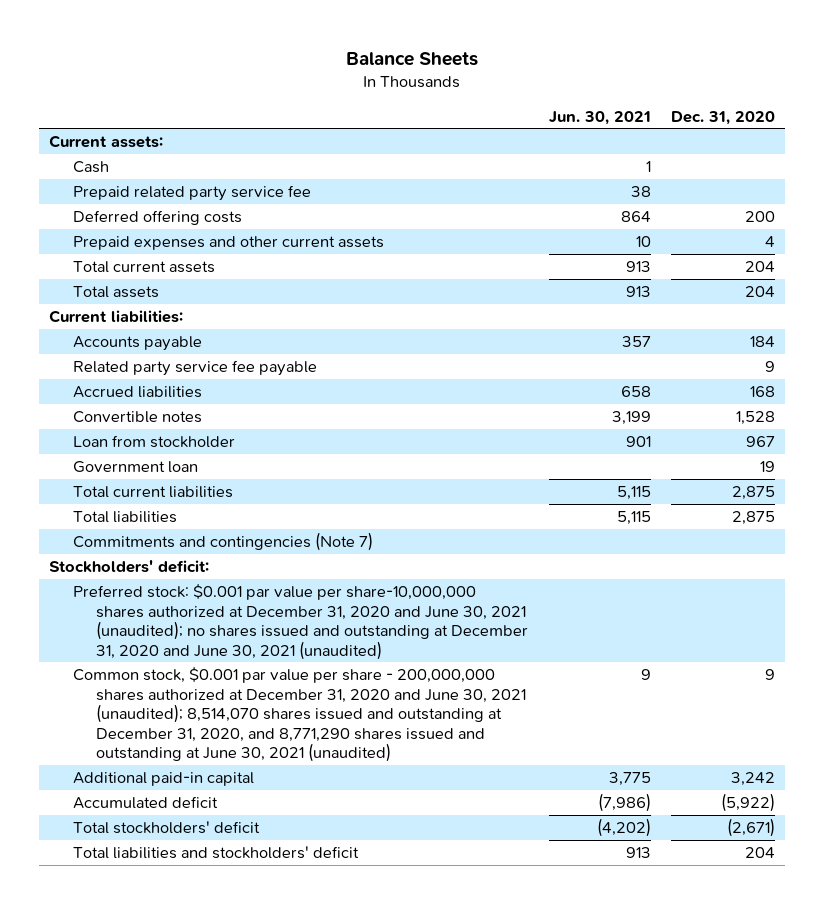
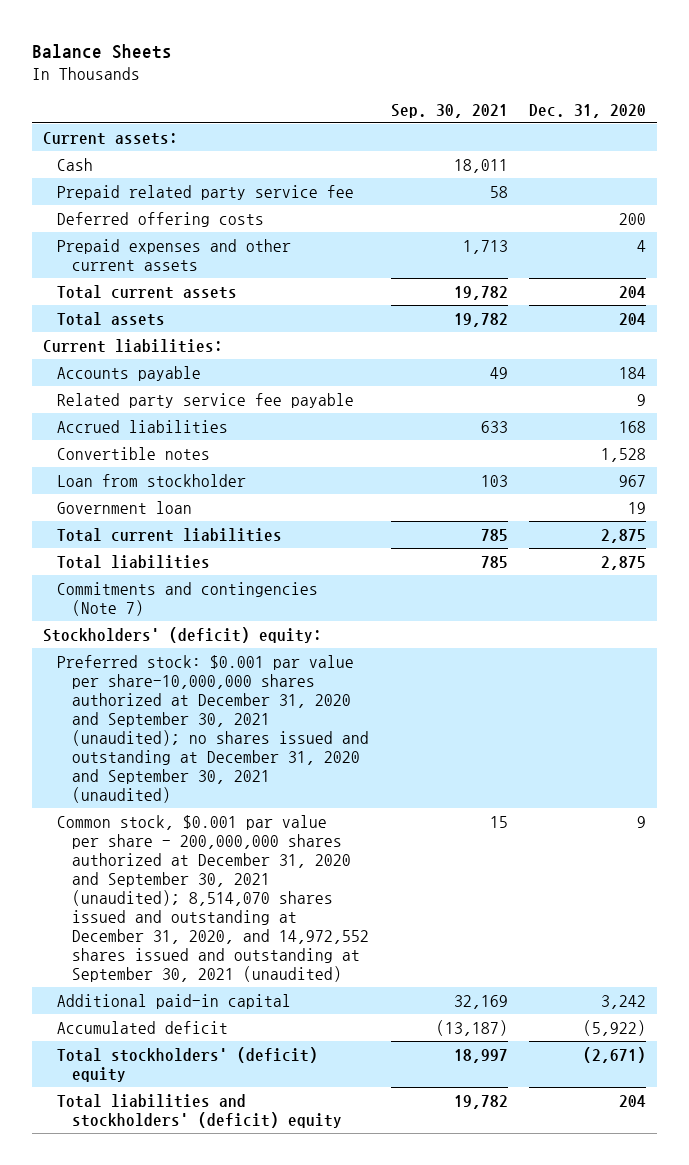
- | Jun. 30, 2021 | Dec. 31, 2020
+ | Sep. 30, 2021 | Dec. 31, 2020
- Stockholders' deficit:
- Preferred stock: $0.001 par value per share-10,000,000 shares authorized at December 31, 2020 and June 30, 2021 (unaudited); no shares issued and outstanding at December 31, 2020 and June 30, 2021 (unaudited)
- Common stock, $0.001 par value per share - 200,000,000 shares authorized at December 31, 2020 and June 30, 2021 (unaudited); 8,514,070 shares issued and outstanding at December 31, 2020, and 8,771,290 shares issued and outstanding at June 30, 2021 (unaudited) | 9 | 9
+ Stockholders' (deficit) equity:
+ Preferred stock: $0.001 par value per share-10,000,000 shares authorized at December 31, 2020 and September 30, 2021 (unaudited); no shares issued and outstanding at December 31, 2020 and September 30, 2021 (unaudited)
+ Common stock, $0.001 par value per share - 200,000,000 shares authorized at December 31, 2020 and September 30, 2021 (unaudited); 8,514,070 shares issued and outstanding at December 31, 2020, and 14,972,552 shares issued and outstanding at September 30, 2021 (unaudited) | 15 | 9
- Total stockholders' deficit | (4,202) | (2,671)
- Total liabilities and stockholders' deficit | 913 | 204
+ Total stockholders' (deficit) equity | 18,997 | (2,671)
+ Total liabilities and stockholders' (deficit) equity | 19,782 | 204

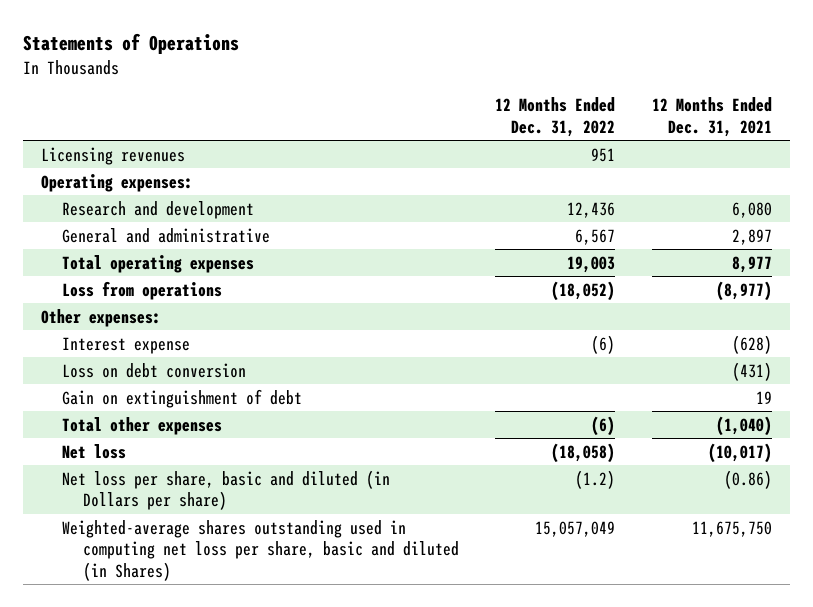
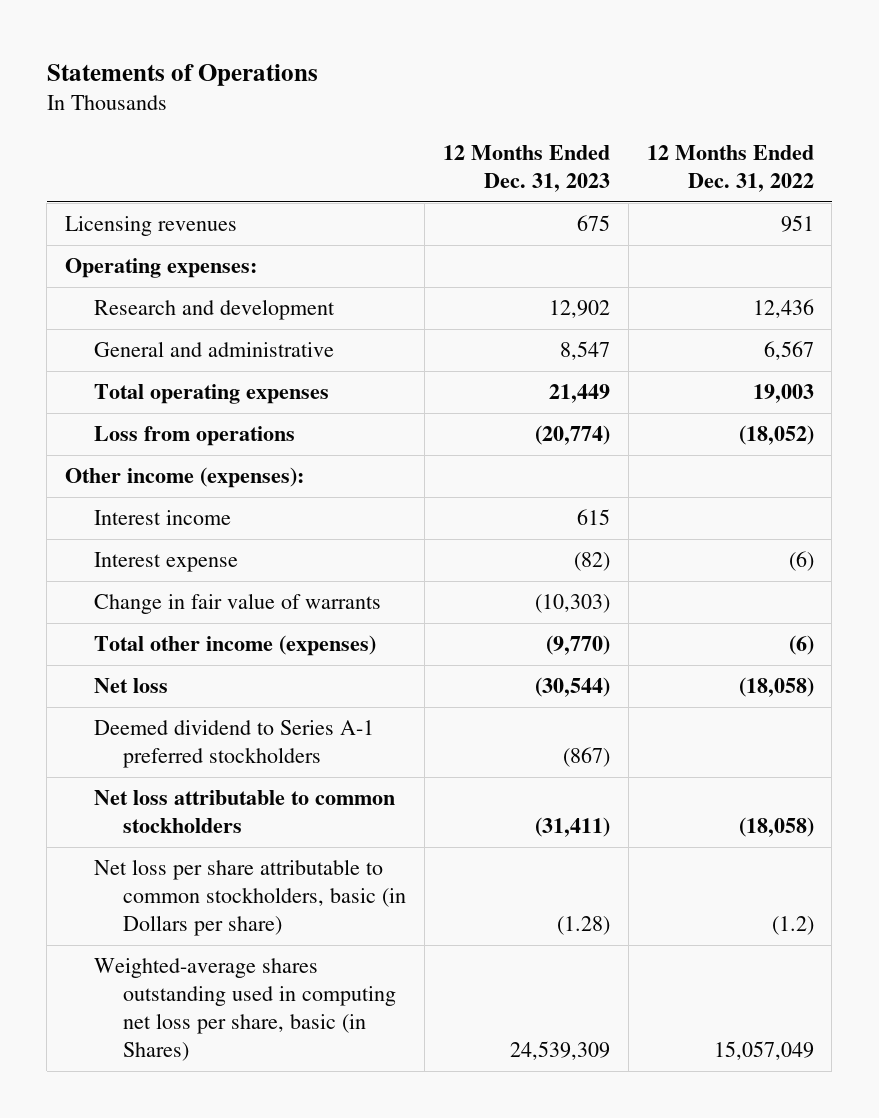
- | 12 Months Ended Dec. 31, 2022 | 12 Months Ended Dec. 31, 2021
+ | 12 Months Ended Dec. 31, 2023 | 12 Months Ended Dec. 31, 2022
- Other expenses:
+ Other income (expenses):
+ Interest income | 615 |
- Loss on debt conversion | | (431)
- Gain on extinguishment of debt | | 19
- Total other expenses | (6) | (1,040)
+ Change in fair value of warrants | (10,303) |
+ Total other income (expenses) | (9,770) | (6)
- Net loss per share, basic and diluted (in Dollars per share) | (1.2) | (0.86)
- Weighted-average shares outstanding used in computing net loss per share, basic and diluted (in Shares) | 15,057,049 | 11,675,750
+ Deemed dividend to Series A-1 preferred stockholders | (867) |
+ Net loss attributable to common stockholders | (31,411) | (18,058)
+ Net loss per share attributable to common stockholders, basic (in Dollars per share) | (1.28) | (1.2)
+ Weighted-average shares outstanding used in computing net loss per share, basic (in Shares) | 24,539,309 | 15,057,049

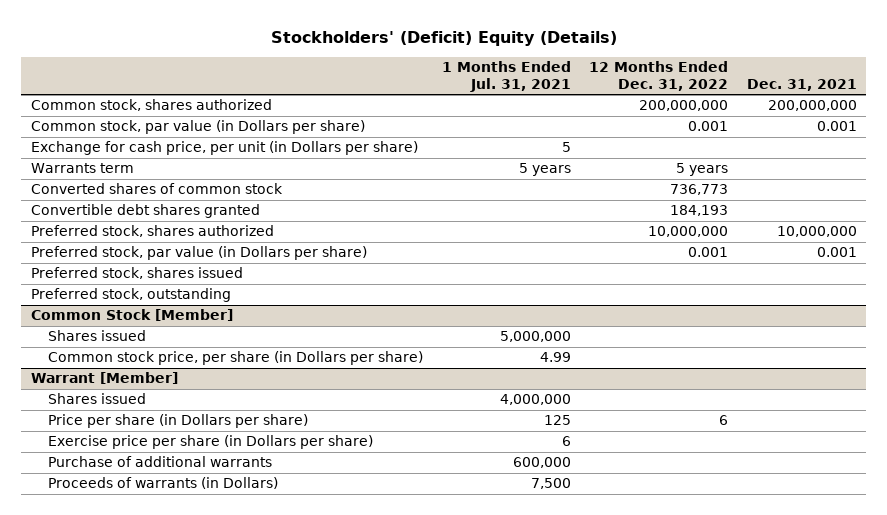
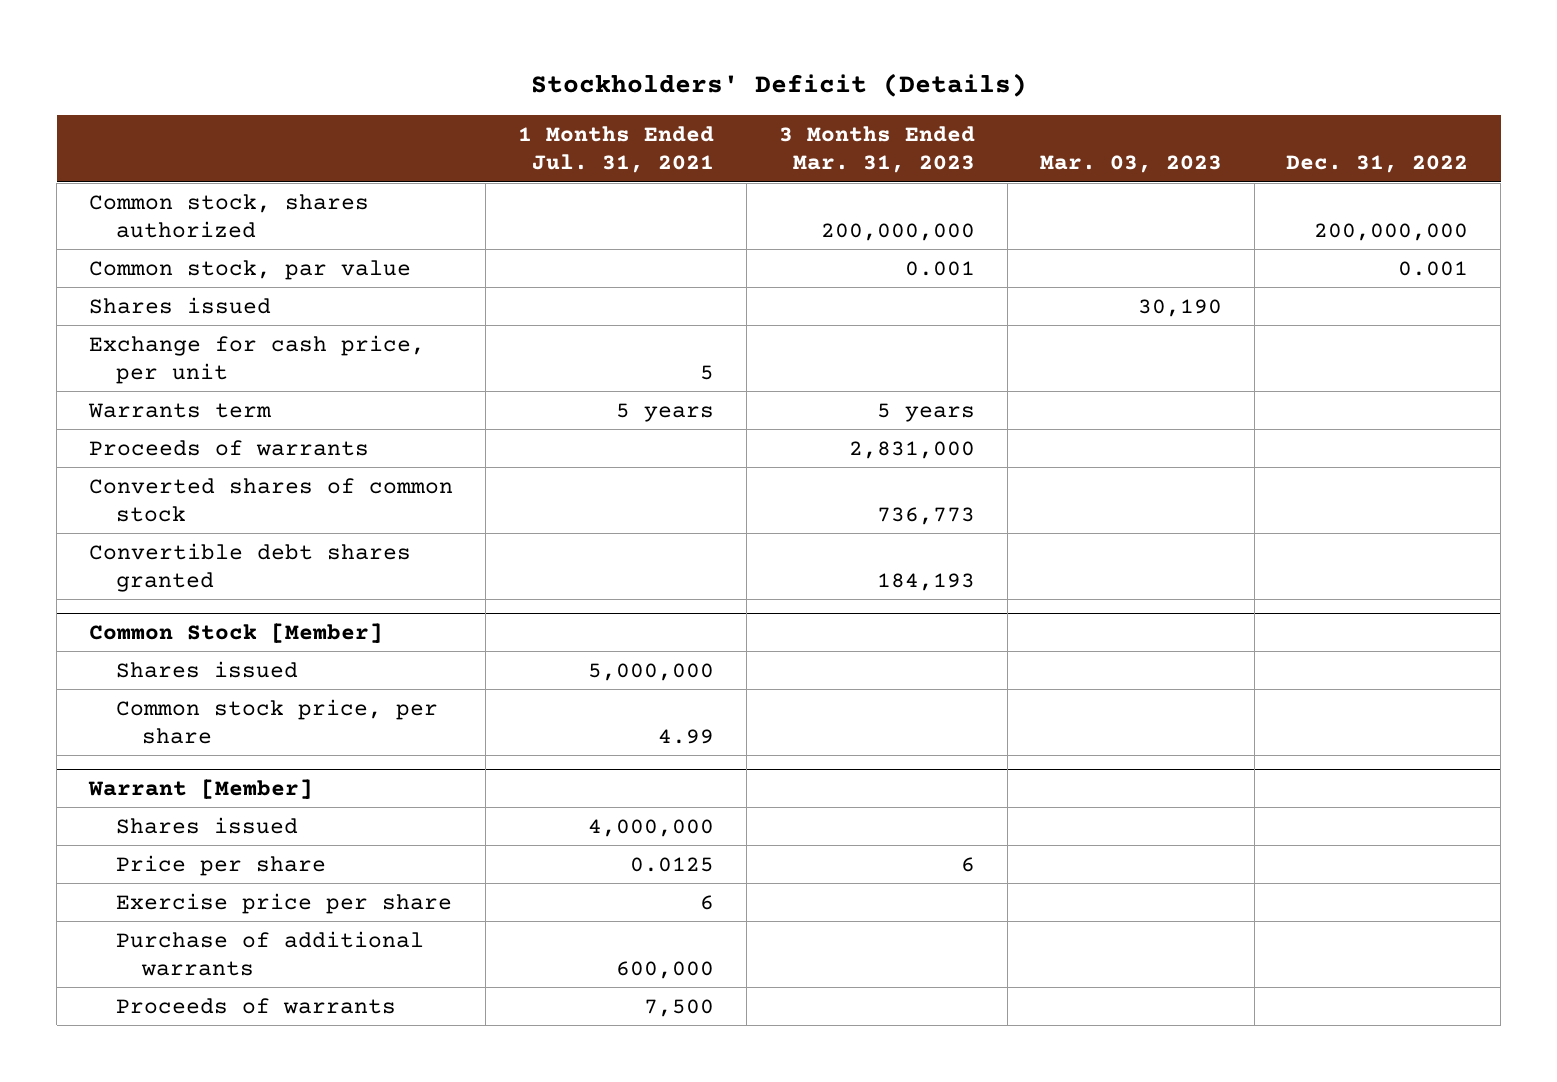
- Stockholders' (Deficit) Equity (Details)
+ Stockholders' Deficit (Details)
- | 1 Months Ended Jul. 31, 2021 | 12 Months Ended Dec. 31, 2022 | Dec. 31, 2021
+ | 1 Months Ended Jul. 31, 2021 | 3 Months Ended Mar. 31, 2023 | Mar. 03, 2023 | Dec. 31, 2022
- Common stock, par value (in Dollars per share) | | 0.001 | 0.001
- Exchange for cash price, per unit (in Dollars per share) | 5 | |
+ Common stock, par value | | 0.001 | | 0.001
+ Shares issued | | | 30,190 |
+ Exchange for cash price, per unit | 5 | | |
+ Proceeds of warrants | | 2,831,000 | |
- Preferred stock, shares authorized | | 10,000,000 | 10,000,000
- Preferred stock, par value (in Dollars per share) | | 0.001 | 0.001
- Preferred stock, shares issued
- Preferred stock, outstanding
@ Common Stock [Member]
- Common stock price, per share (in Dollars per share) | 4.99 | |
+ Common stock price, per share | 4.99 | | |
@ Warrant [Member]
- Price per share (in Dollars per share) | 125 | 6 |
- Exercise price per share (in Dollars per share) | 6 | |
+ Price per share | 0.0125 | 6 | |
+ Exercise price per share | 6 | | |
- Proceeds of warrants (in Dollars) | 7,500 | |
+ Proceeds of warrants | 7,500 | | |

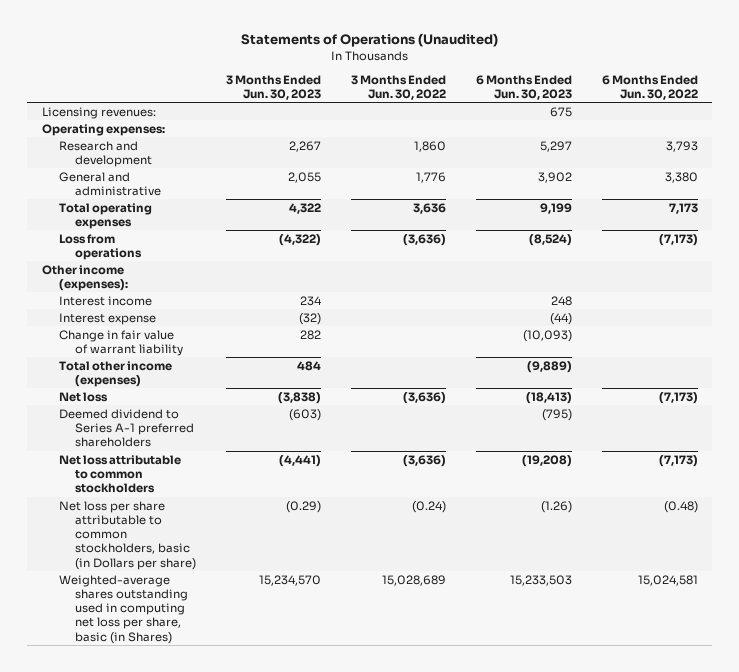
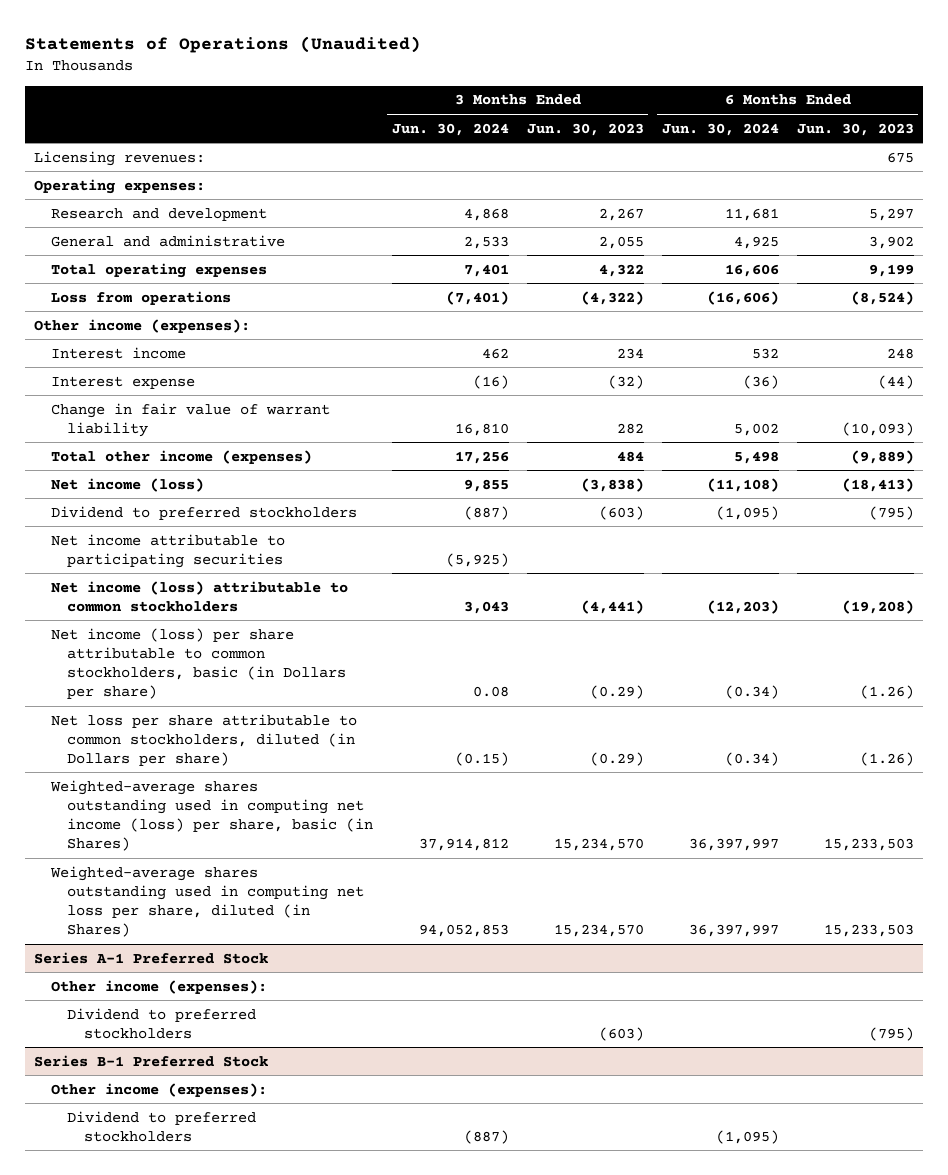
- | 3 Months Ended Jun. 30, 2023 | 3 Months Ended Jun. 30, 2022 | 6 Months Ended Jun. 30, 2023 | 6 Months Ended Jun. 30, 2022
+ | 3 Months Ended Jun. 30, 2024 | 3 Months Ended Jun. 30, 2023 | 6 Months Ended Jun. 30, 2024 | 6 Months Ended Jun. 30, 2023
- Net loss | (3,838) | (3,636) | (18,413) | (7,173)
- Deemed dividend to Series A-1 preferred shareholders | (603) | | (795) |
- Net loss attributable to common stockholders | (4,441) | (3,636) | (19,208) | (7,173)
- Net loss per share attributable to common stockholders, basic (in Dollars per share) | (0.29) | (0.24) | (1.26) | (0.48)
- Weighted-average shares outstanding used in computing net loss per share, basic (in Shares) | 15,234,570 | 15,028,689 | 15,233,503 | 15,024,581
+ Net income (loss) | 9,855 | (3,838) | (11,108) | (18,413)
+ Dividend to preferred stockholders | (887) | (603) | (1,095) | (795)
+ Net income attributable to participating securities | (5,925) | | |
+ Net income (loss) attributable to common stockholders | 3,043 | (4,441) | (12,203) | (19,208)
+ Net income (loss) per share attributable to common stockholders, basic (in Dollars per share) | 0.08 | (0.29) | (0.34) | (1.26)
+ Net loss per share attributable to common stockholders, diluted (in Dollars per share) | (0.15) | (0.29) | (0.34) | (1.26)
+ Weighted-average shares outstanding used in computing net income (loss) per share, basic (in Shares) | 37,914,812 | 15,234,570 | 36,397,997 | 15,233,503
+ Weighted-average shares outstanding used in computing net loss per share, diluted (in Shares) | 94,052,853 | 15,234,570 | 36,397,997 | 15,233,503
+ Series A-1 Preferred Stock
+ Other income (expenses):
+ Dividend to preferred stockholders | | (603) | | (795)
+ Series B-1 Preferred Stock
+ Other income (expenses):
+ Dividend to preferred stockholders | (887) | | (1,095) |

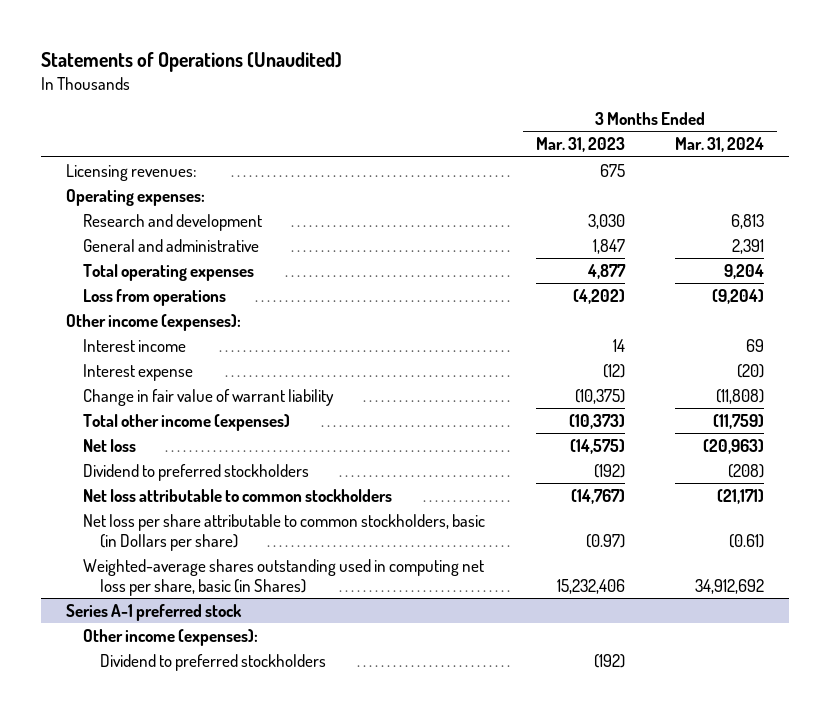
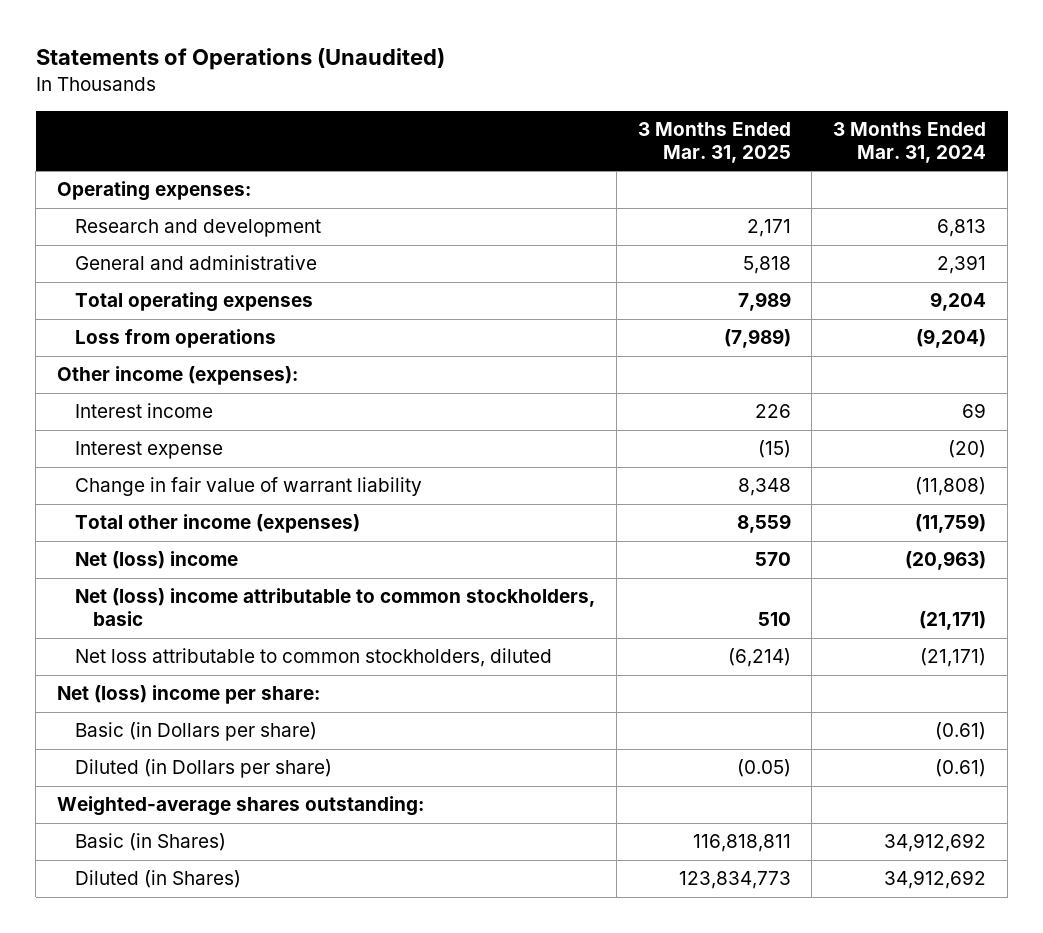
- | 3 Months Ended Mar. 31, 2023 | 3 Months Ended Mar. 31, 2024
+ | 3 Months Ended Mar. 31, 2025 | 3 Months Ended Mar. 31, 2024
- Licensing revenues: | 675 |
- Net loss | (14,575) | (20,963)
- Dividend to preferred stockholders | (192) | (208)
- Net loss attributable to common stockholders | (14,767) | (21,171)
- Net loss per share attributable to common stockholders, basic (in Dollars per share) | (0.97) | (0.61)
- Weighted-average shares outstanding used in computing net loss per share, basic (in Shares) | 15,232,406 | 34,912,692
- Series A-1 preferred stock
- Other income (expenses):
- Dividend to preferred stockholders | (192) |
+ Net (loss) income | 570 | (20,963)
+ Net (loss) income attributable to common stockholders, basic | 510 | (21,171)
+ Net loss attributable to common stockholders, diluted | (6,214) | (21,171)
+ Net (loss) income per share:
+ Basic (in Dollars per share) | | (0.61)
+ Diluted (in Dollars per share) | (0.05) | (0.61)
+ Weighted-average shares outstanding:
+ Basic (in Shares) | 116,818,811 | 34,912,692
+ Diluted (in Shares) | 123,834,773 | 34,912,692

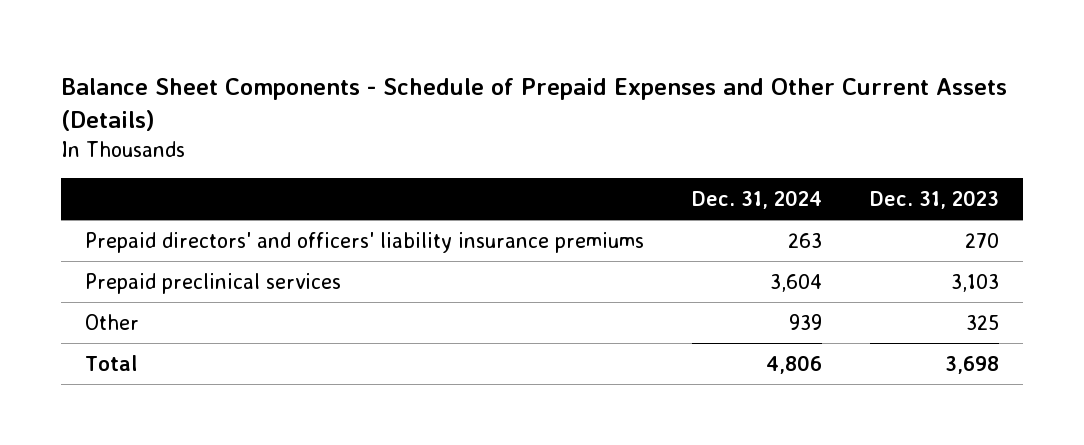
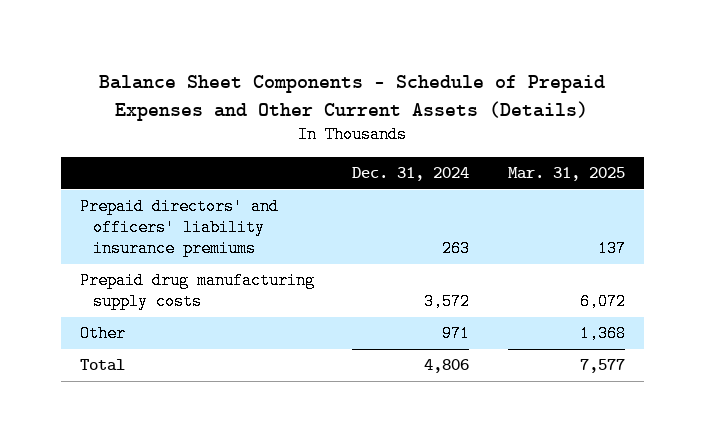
- | Dec. 31, 2024 | Dec. 31, 2023
+ | Dec. 31, 2024 | Mar. 31, 2025
- Prepaid preclinical services | 3,604 | 3,103
- Other | 939 | 325
+ Prepaid drug manufacturing supply costs | 3,572 | 6,072
+ Other | 971 | 1,368

